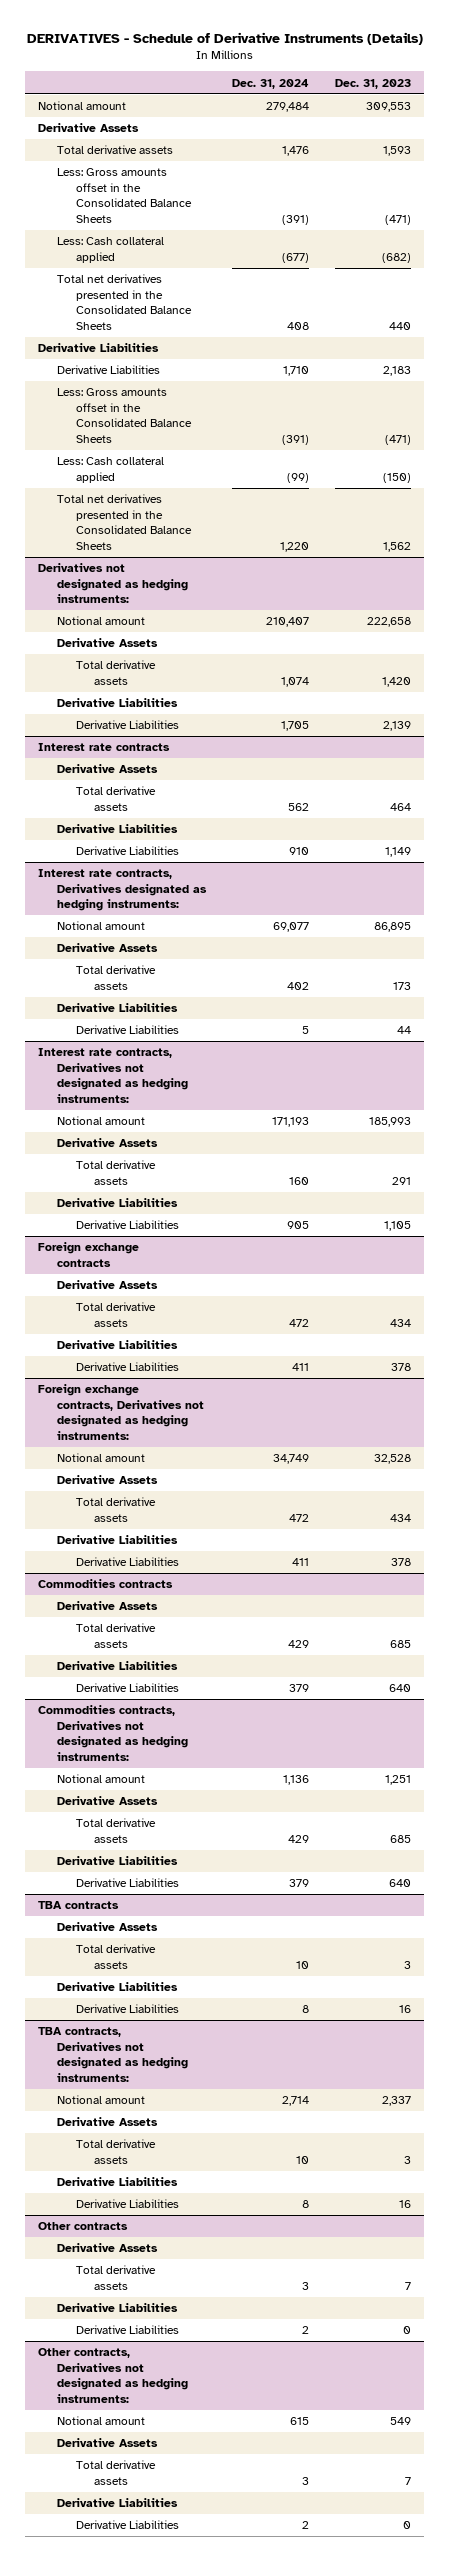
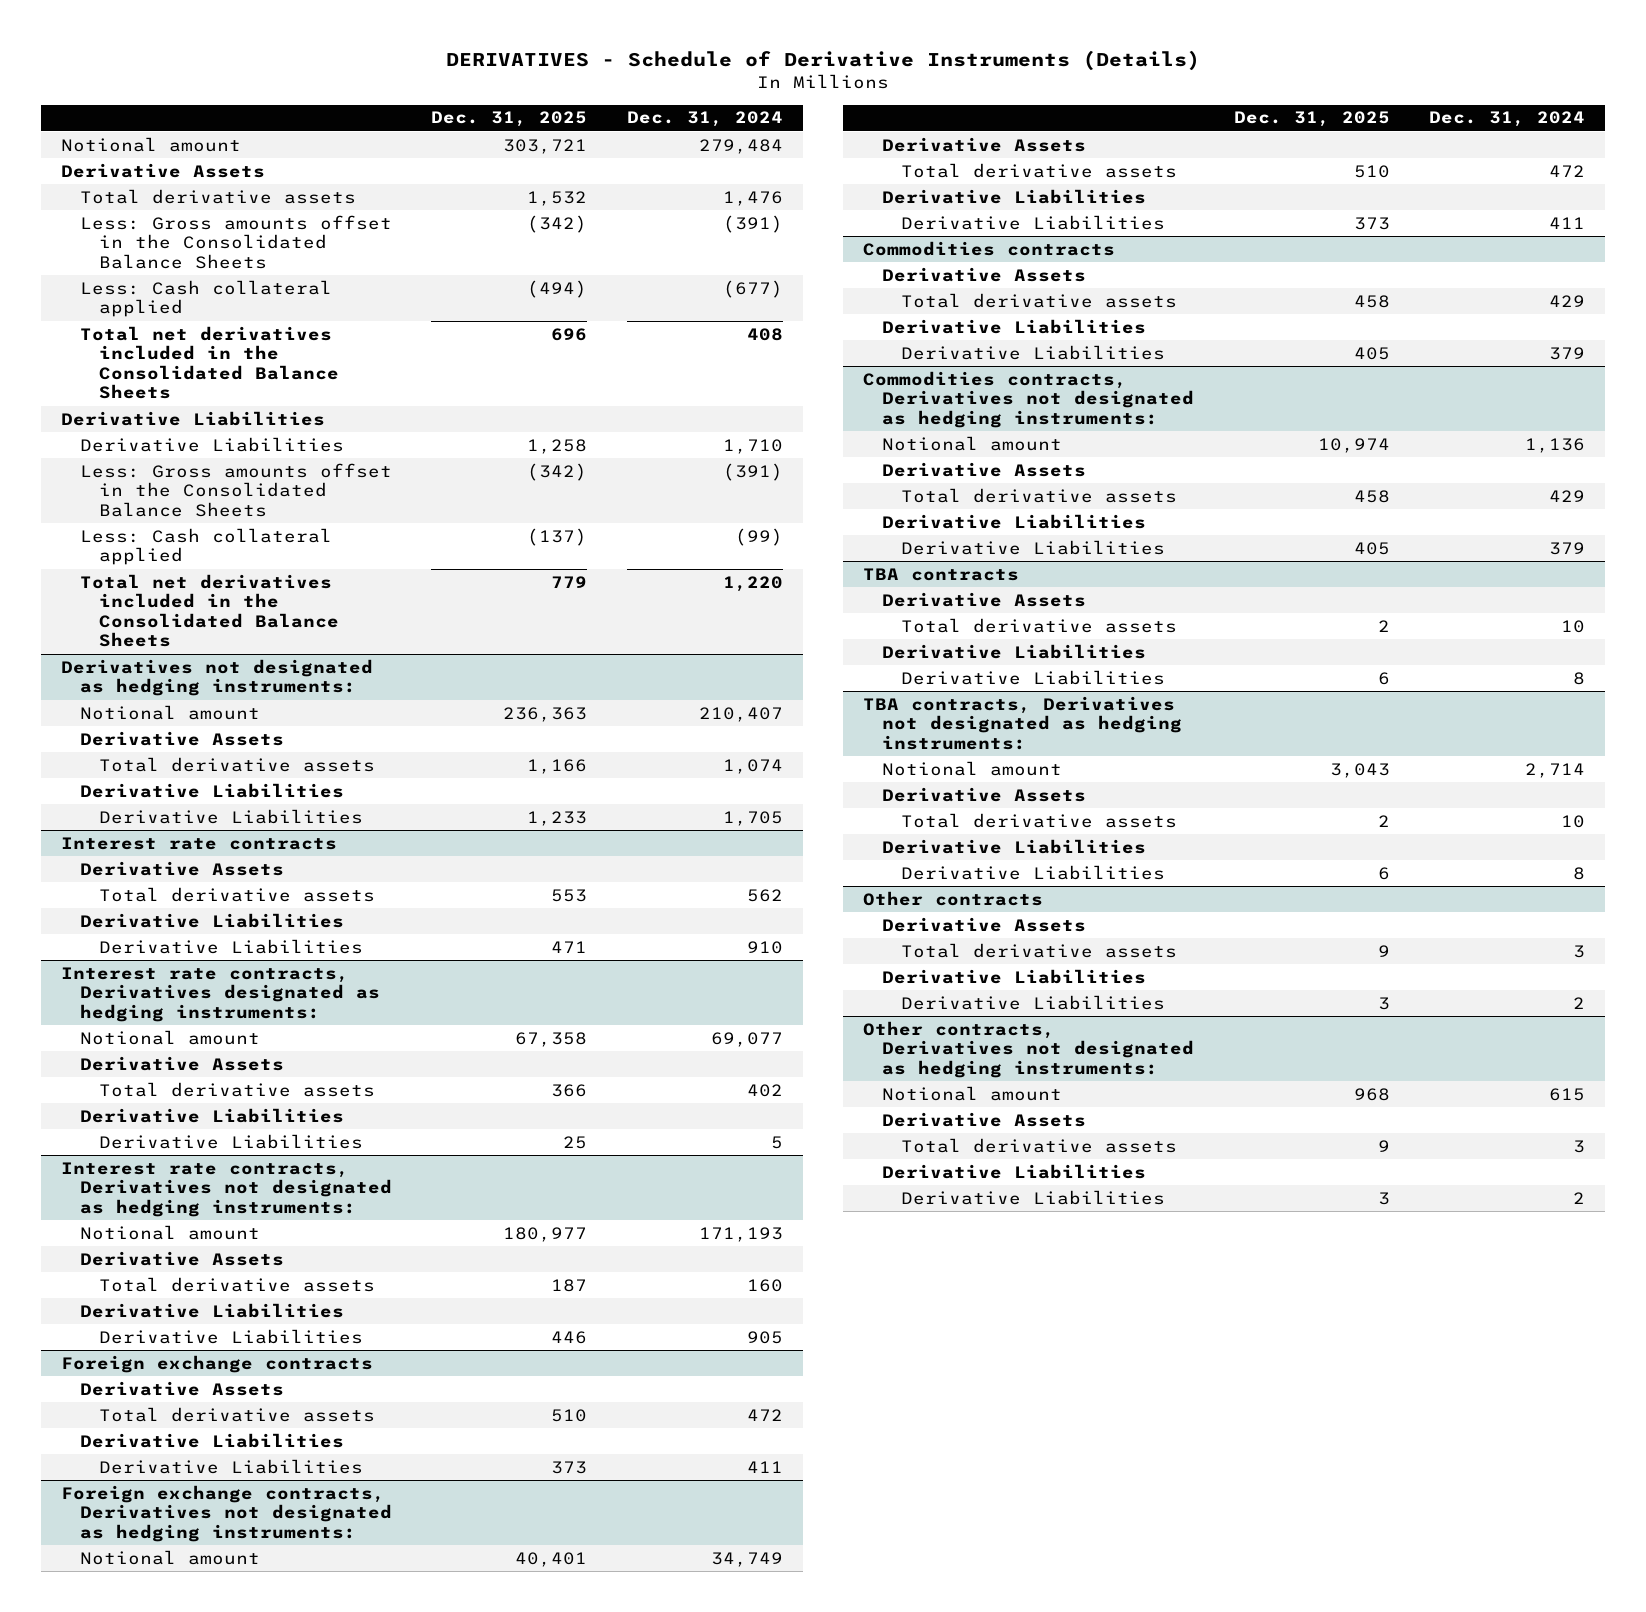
- | Dec. 31, 2024 | Dec. 31, 2023
+ | Dec. 31, 2025 | Dec. 31, 2024
- Total net derivatives presented in the Consolidated Balance Sheets | 408 | 440
+ Total net derivatives included in the Consolidated Balance Sheets | 696 | 408
- Total net derivatives presented in the Consolidated Balance Sheets | 1,220 | 1,562
+ Total net derivatives included in the Consolidated Balance Sheets | 779 | 1,220

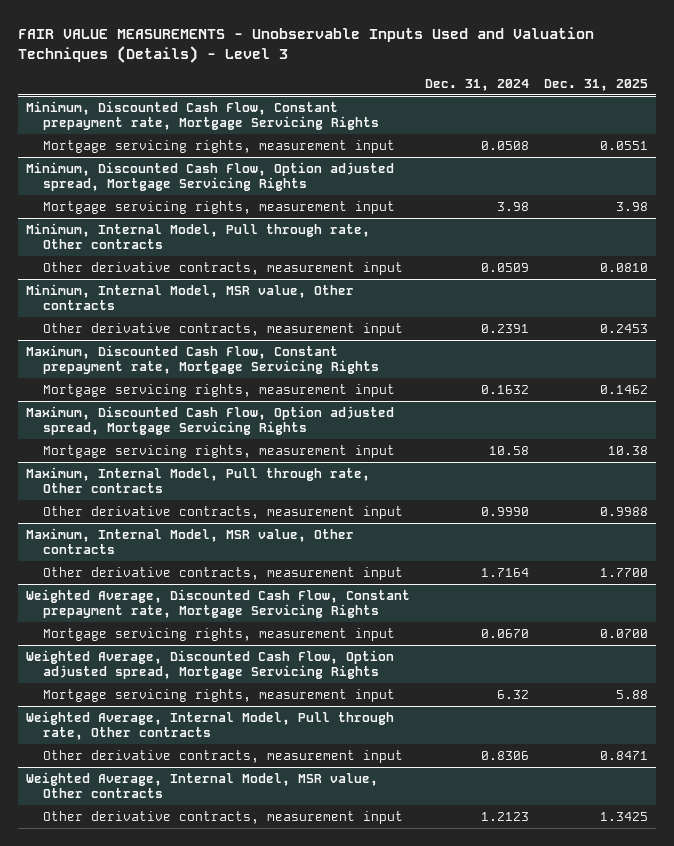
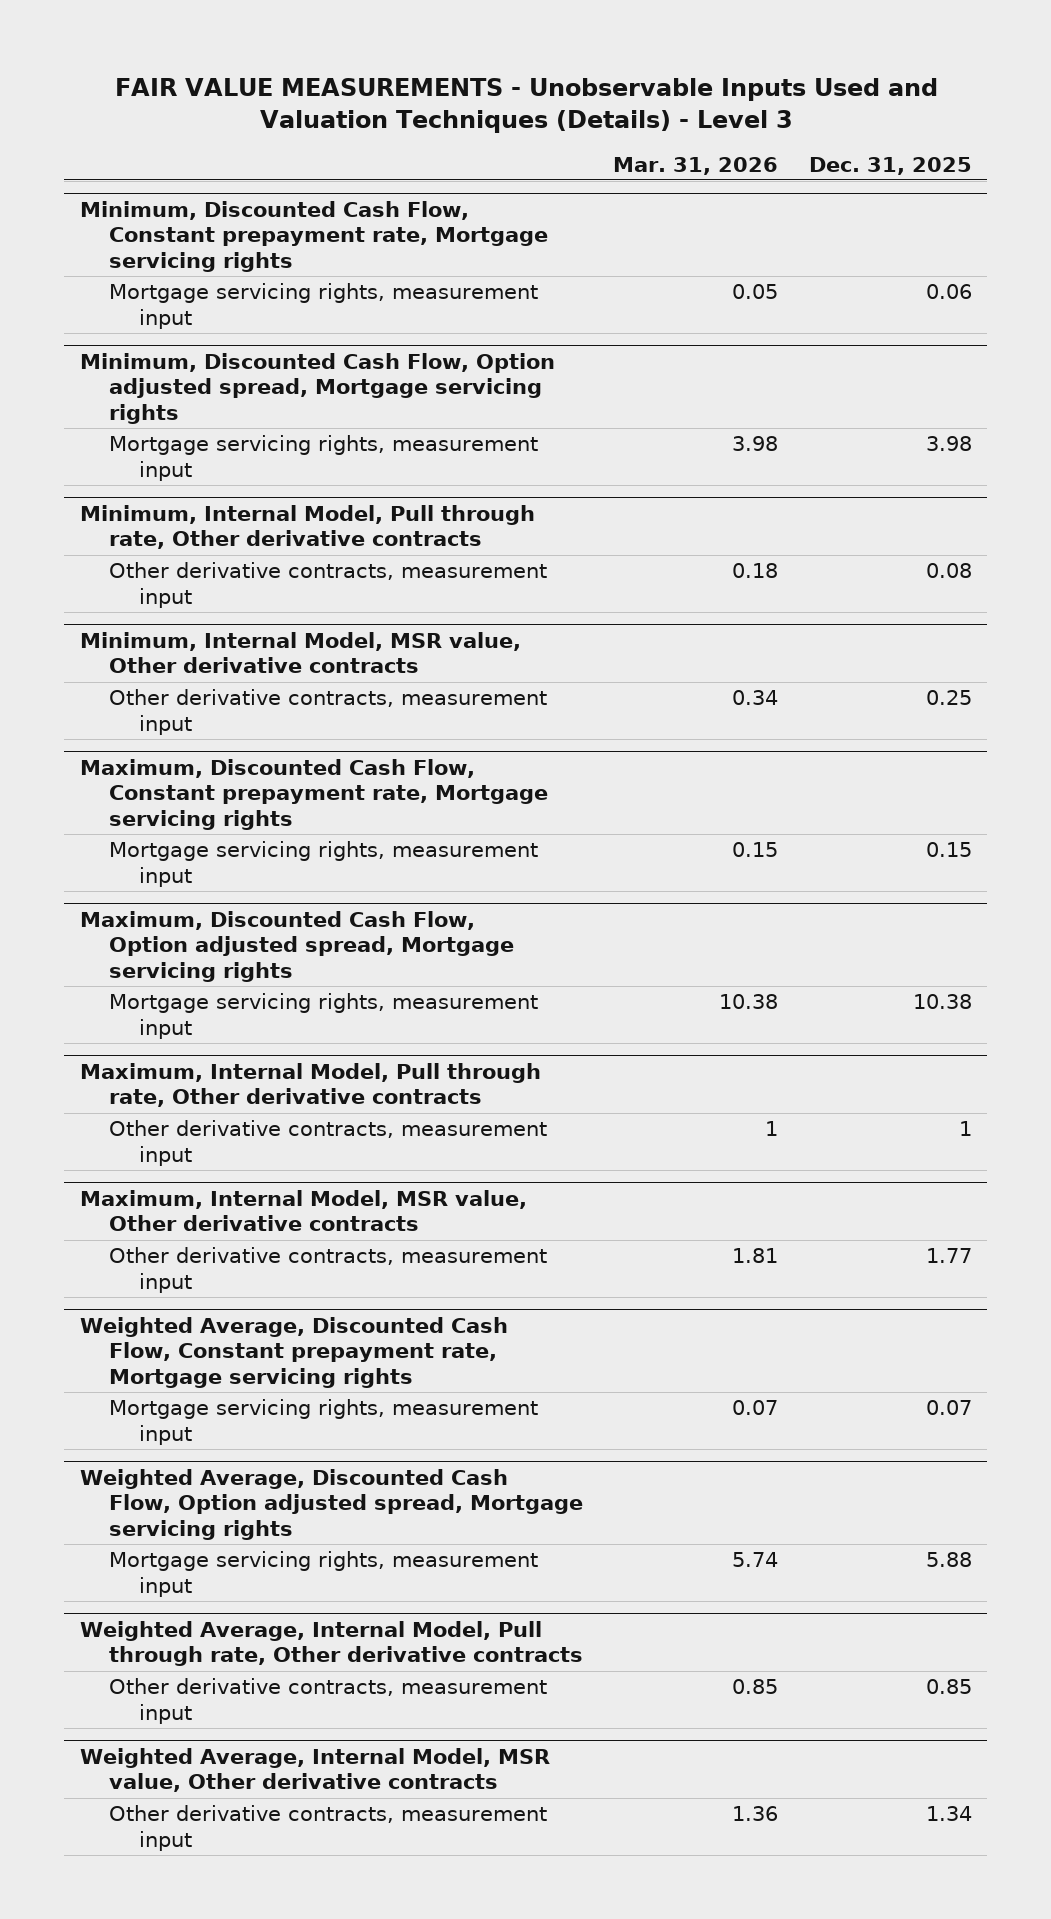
- | Dec. 31, 2024 | Dec. 31, 2025
+ | Mar. 31, 2026 | Dec. 31, 2025
- Minimum, Discounted Cash Flow, Constant prepayment rate, Mortgage Servicing Rights
- Mortgage servicing rights, measurement input | 0.0508 | 0.0551
- Minimum, Discounted Cash Flow, Option adjusted spread, Mortgage Servicing Rights
+ Minimum, Discounted Cash Flow, Constant prepayment rate, Mortgage servicing rights
+ Mortgage servicing rights, measurement input | 0.05 | 0.06
+ Minimum, Discounted Cash Flow, Option adjusted spread, Mortgage servicing rights
- Minimum, Internal Model, Pull through rate, Other contracts
- Other derivative contracts, measurement input | 0.0509 | 0.0810
- Minimum, Internal Model, MSR value, Other contracts
- Other derivative contracts, measurement input | 0.2391 | 0.2453
- Maximum, Discounted Cash Flow, Constant prepayment rate, Mortgage Servicing Rights
- Mortgage servicing rights, measurement input | 0.1632 | 0.1462
- Maximum, Discounted Cash Flow, Option adjusted spread, Mortgage Servicing Rights
+ Minimum, Internal Model, Pull through rate, Other derivative contracts
+ Other derivative contracts, measurement input | 0.18 | 0.08
+ Minimum, Internal Model, MSR value, Other derivative contracts
+ Other derivative contracts, measurement input | 0.34 | 0.25
+ Maximum, Discounted Cash Flow, Constant prepayment rate, Mortgage servicing rights
+ Mortgage servicing rights, measurement input | 0.15 | 0.15
+ Maximum, Discounted Cash Flow, Option adjusted spread, Mortgage servicing rights
- Maximum, Internal Model, Pull through rate, Other contracts
- Other derivative contracts, measurement input | 0.9990 | 0.9988
- Maximum, Internal Model, MSR value, Other contracts
- Other derivative contracts, measurement input | 1.7164 | 1.7700
- Weighted Average, Discounted Cash Flow, Constant prepayment rate, Mortgage Servicing Rights
- Mortgage servicing rights, measurement input | 0.0670 | 0.0700
- Weighted Average, Discounted Cash Flow, Option adjusted spread, Mortgage Servicing Rights
+ Maximum, Internal Model, Pull through rate, Other derivative contracts
+ Other derivative contracts, measurement input | 1 | 1
+ Maximum, Internal Model, MSR value, Other derivative contracts
+ Other derivative contracts, measurement input | 1.81 | 1.77
+ Weighted Average, Discounted Cash Flow, Constant prepayment rate, Mortgage servicing rights
+ Mortgage servicing rights, measurement input | 0.07 | 0.07
+ Weighted Average, Discounted Cash Flow, Option adjusted spread, Mortgage servicing rights
- Weighted Average, Internal Model, Pull through rate, Other contracts
- Other derivative contracts, measurement input | 0.8306 | 0.8471
- Weighted Average, Internal Model, MSR value, Other contracts
- Other derivative contracts, measurement input | 1.2123 | 1.3425
+ Weighted Average, Internal Model, Pull through rate, Other derivative contracts
+ Other derivative contracts, measurement input | 0.85 | 0.85
+ Weighted Average, Internal Model, MSR value, Other derivative contracts
+ Other derivative contracts, measurement input | 1.36 | 1.34

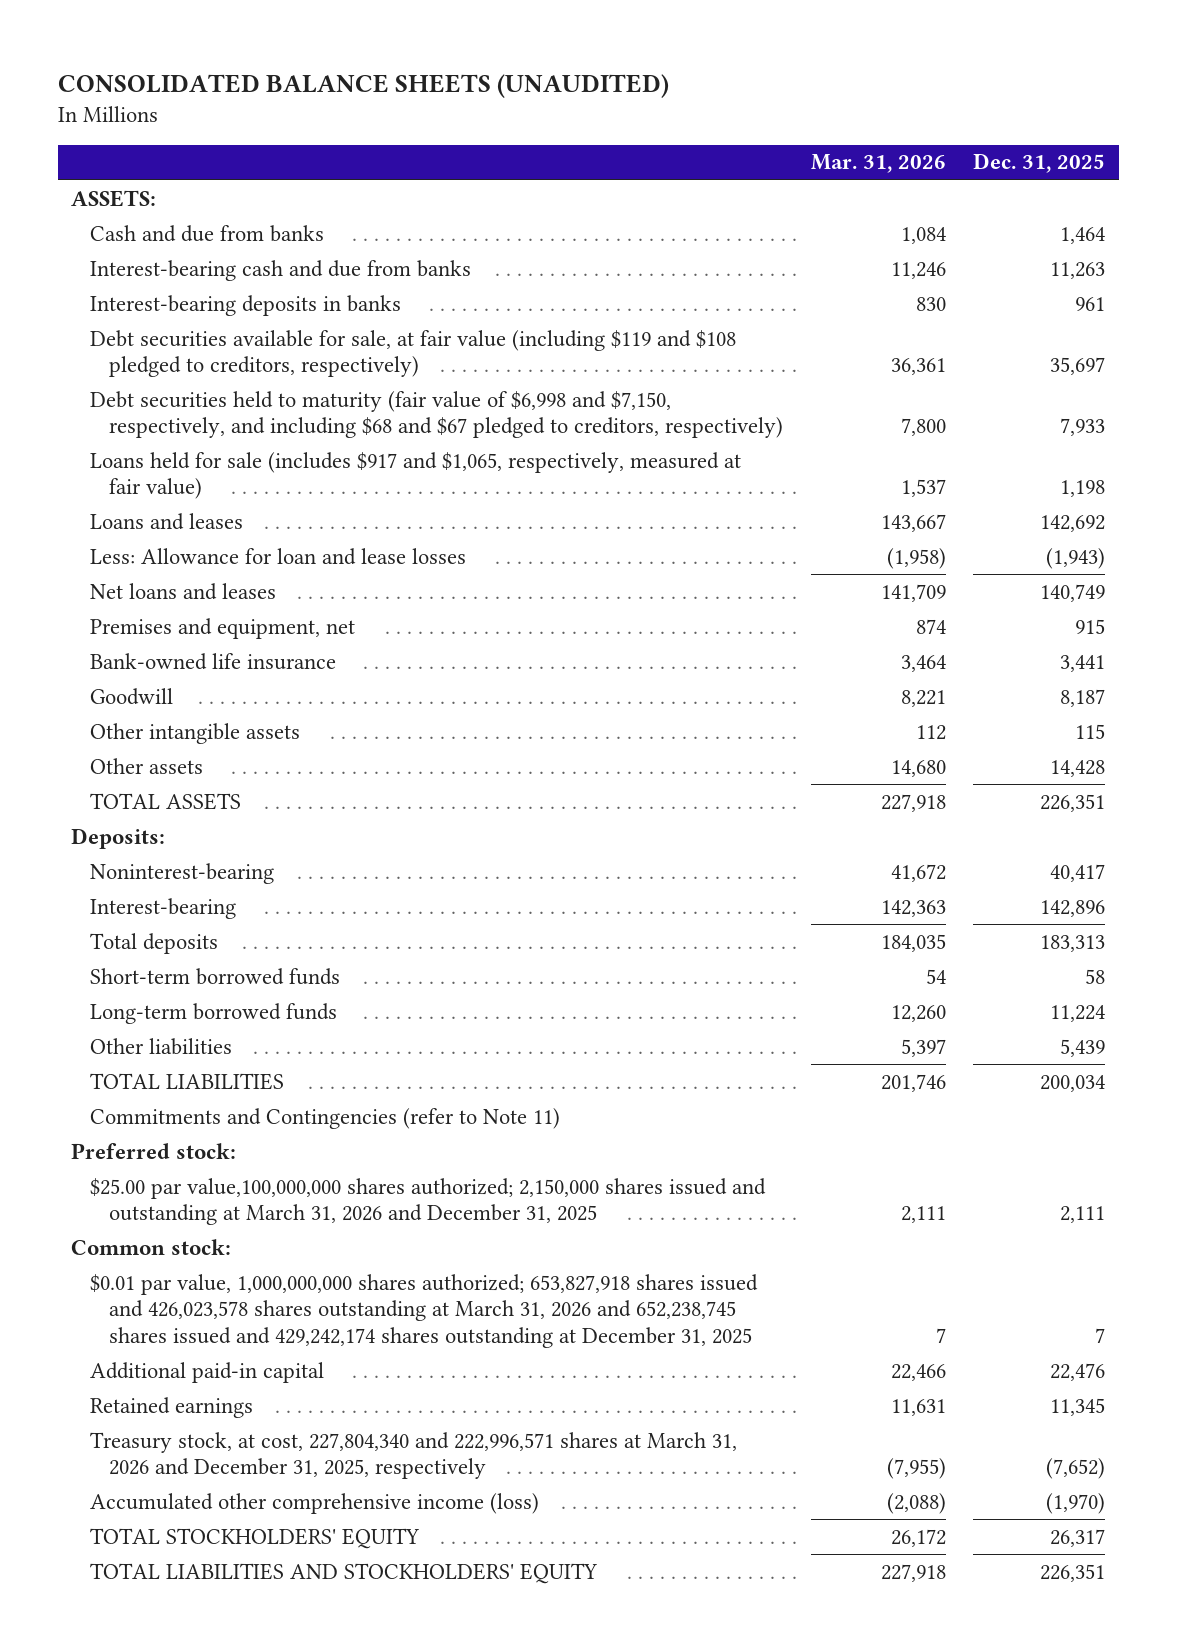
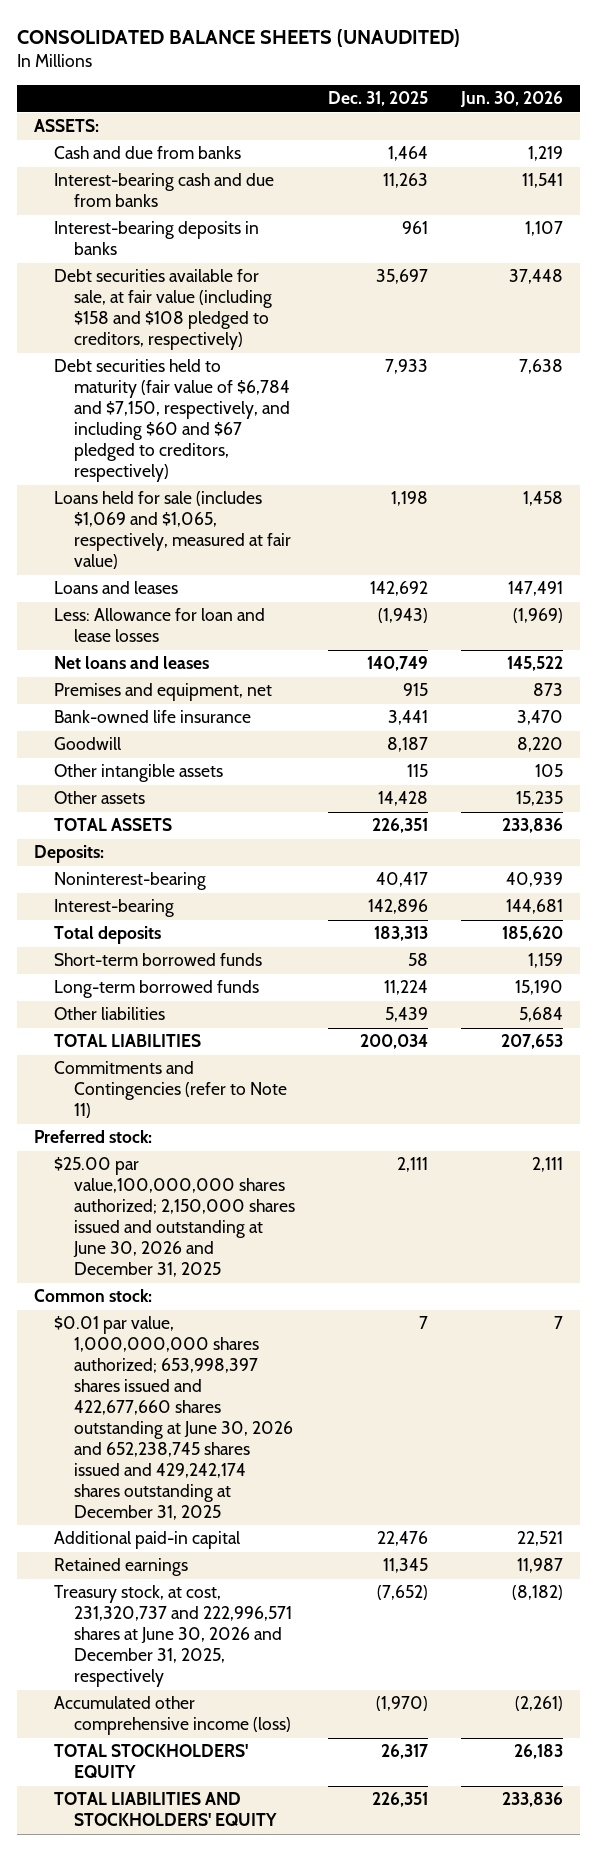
- | Mar. 31, 2026 | Dec. 31, 2025
+ | Dec. 31, 2025 | Jun. 30, 2026
- Debt securities available for sale, at fair value (including $119 and $108 pledged to creditors, respectively) | 36,361 | 35,697
- Debt securities held to maturity (fair value of $6,998 and $7,150, respectively, and including $68 and $67 pledged to creditors, respectively) | 7,800 | 7,933
- Loans held for sale (includes $917 and $1,065, respectively, measured at fair value) | 1,537 | 1,198
+ Debt securities available for sale, at fair value (including $158 and $108 pledged to creditors, respectively) | 35,697 | 37,448
+ Debt securities held to maturity (fair value of $6,784 and $7,150, respectively, and including $60 and $67 pledged to creditors, respectively) | 7,933 | 7,638
+ Loans held for sale (includes $1,069 and $1,065, respectively, measured at fair value) | 1,198 | 1,458
- $25.00 par value,100,000,000 shares authorized; 2,150,000 shares issued and outstanding at March 31, 2026 and December 31, 2025 | 2,111 | 2,111
+ $25.00 par value,100,000,000 shares authorized; 2,150,000 shares issued and outstanding at June 30, 2026 and December 31, 2025 | 2,111 | 2,111
- $0.01 par value, 1,000,000,000 shares authorized; 653,827,918 shares issued and 426,023,578 shares outstanding at March 31, 2026 and 652,238,745 shares issued and 429,242,174 shares outstanding at December 31, 2025 | 7 | 7
+ $0.01 par value, 1,000,000,000 shares authorized; 653,998,397 shares issued and 422,677,660 shares outstanding at June 30, 2026 and 652,238,745 shares issued and 429,242,174 shares outstanding at December 31, 2025 | 7 | 7
- Treasury stock, at cost, 227,804,340 and 222,996,571 shares at March 31, 2026 and December 31, 2025, respectively | (7,955) | (7,652)
+ Treasury stock, at cost, 231,320,737 and 222,996,571 shares at June 30, 2026 and December 31, 2025, respectively | (7,652) | (8,182)

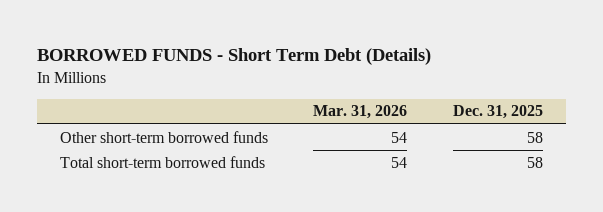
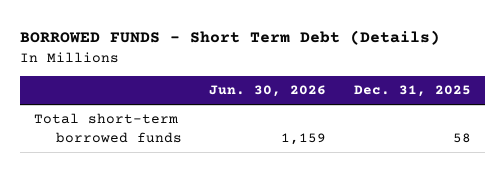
- | Mar. 31, 2026 | Dec. 31, 2025
+ | Jun. 30, 2026 | Dec. 31, 2025
- Other short-term borrowed funds | 54 | 58

